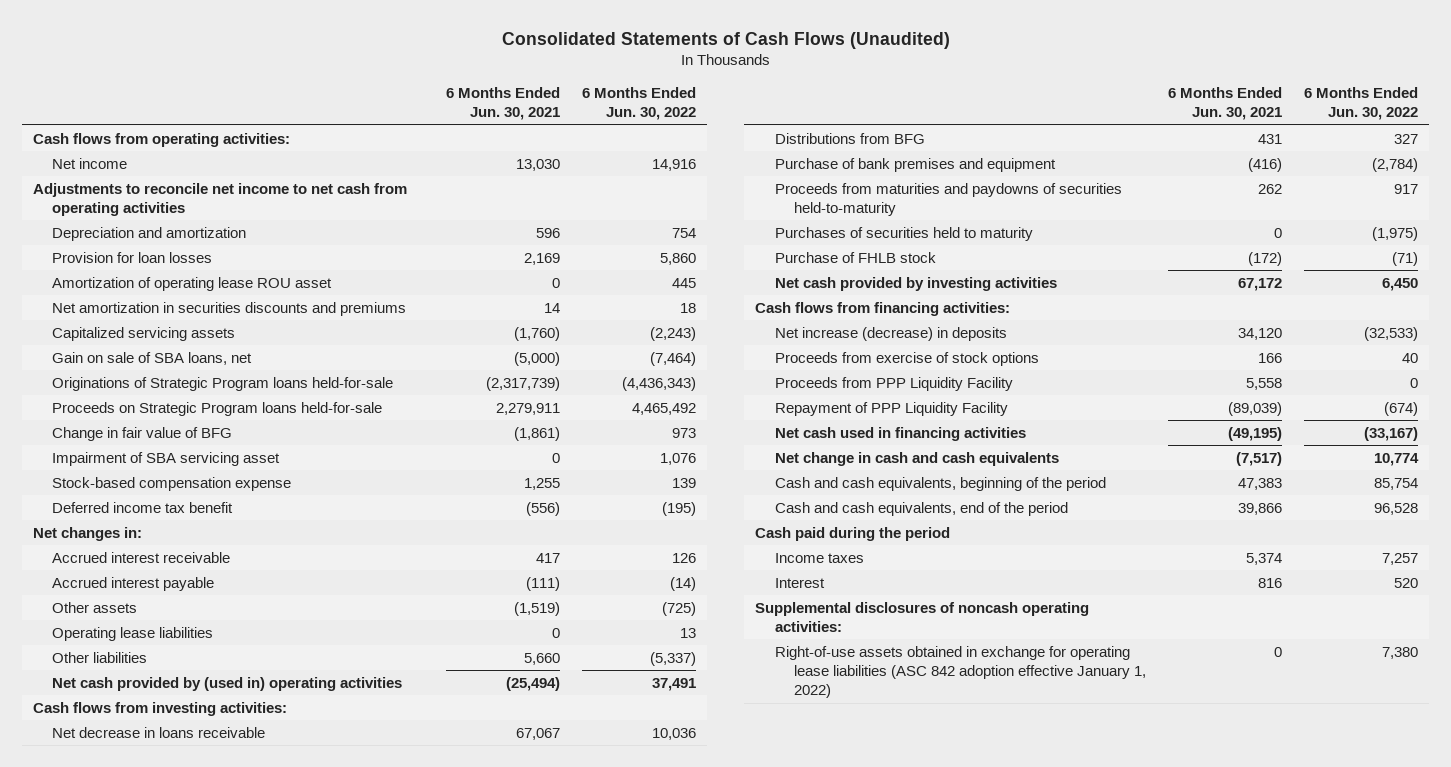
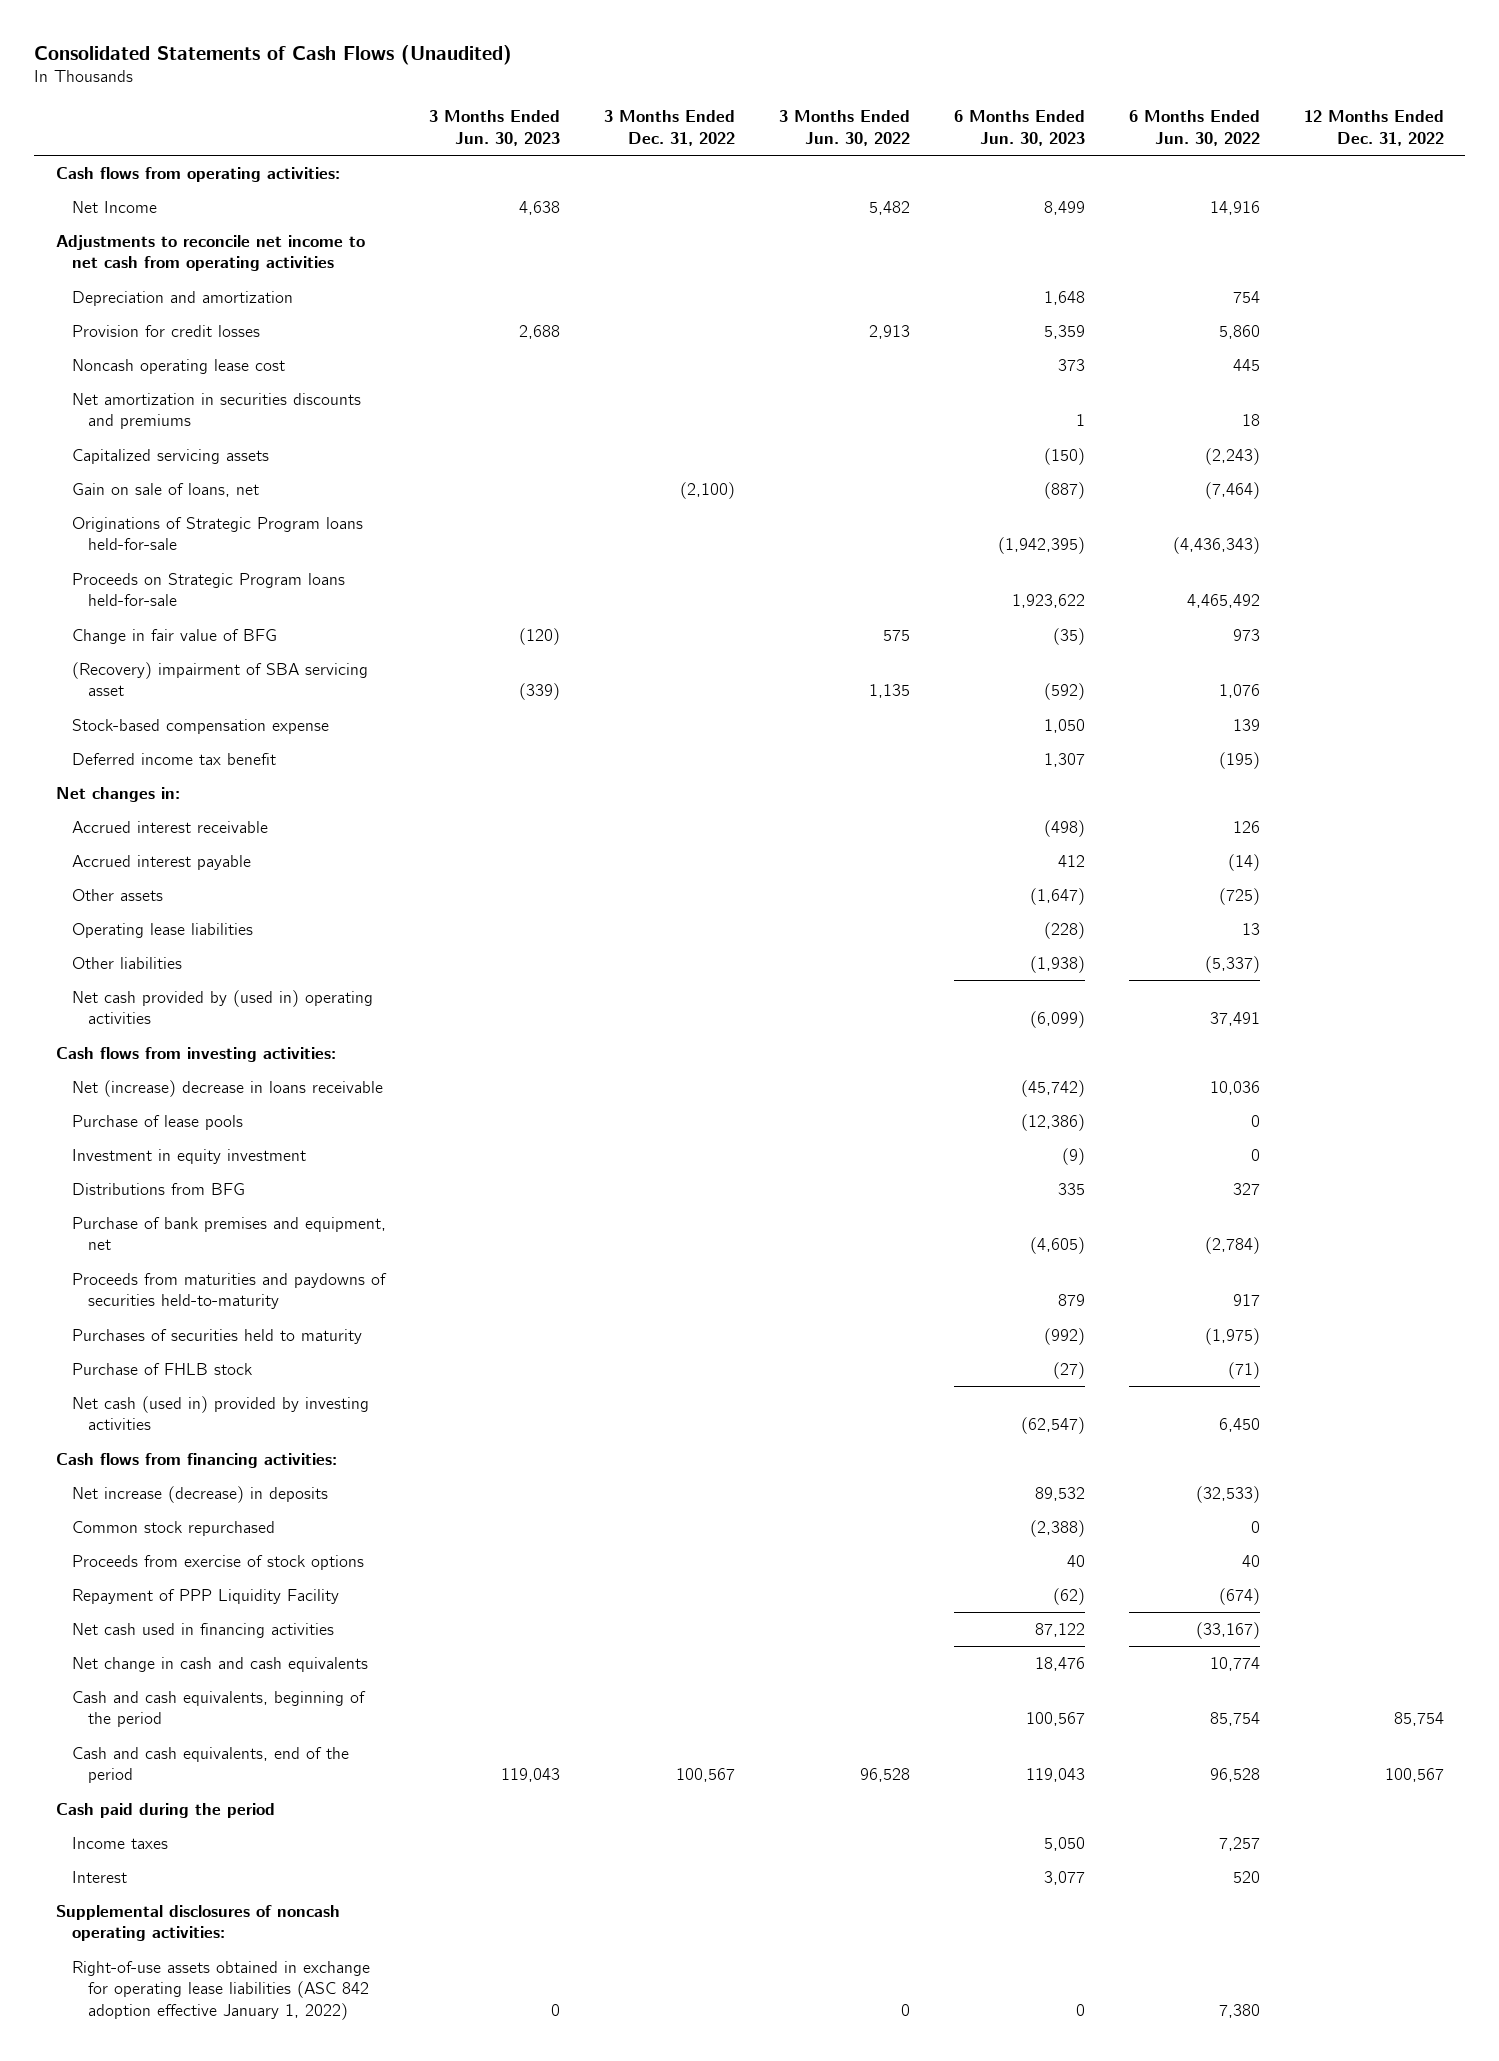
- | 6 Months Ended Jun. 30, 2021 | 6 Months Ended Jun. 30, 2022
+ | 3 Months Ended Jun. 30, 2023 | 3 Months Ended Dec. 31, 2022 | 3 Months Ended Jun. 30, 2022 | 6 Months Ended Jun. 30, 2023 | 6 Months Ended Jun. 30, 2022 | 12 Months Ended Dec. 31, 2022
- Net income | 13,030 | 14,916
+ Net Income | 4,638 | | 5,482 | 8,499 | 14,916 |
- Provision for loan losses | 2,169 | 5,860
- Amortization of operating lease ROU asset | 0 | 445
+ Provision for credit losses | 2,688 | | 2,913 | 5,359 | 5,860 |
+ Noncash operating lease cost | | | | 373 | 445 |
- Gain on sale of SBA loans, net | (5,000) | (7,464)
+ Gain on sale of loans, net | | (2,100) | | (887) | (7,464) |
- Impairment of SBA servicing asset | 0 | 1,076
+ (Recovery) impairment of SBA servicing asset | (339) | | 1,135 | (592) | 1,076 |
- Net decrease in loans receivable | 67,067 | 10,036
+ Net (increase) decrease in loans receivable | | | | (45,742) | 10,036 |
+ Purchase of lease pools | | | | (12,386) | 0 |
+ Investment in equity investment | | | | (9) | 0 |
- Purchase of bank premises and equipment | (416) | (2,784)
+ Purchase of bank premises and equipment, net | | | | (4,605) | (2,784) |
- Net cash provided by investing activities | 67,172 | 6,450
+ Net cash (used in) provided by investing activities | | | | (62,547) | 6,450 |
+ Common stock repurchased | | | | (2,388) | 0 |
- Proceeds from PPP Liquidity Facility | 5,558 | 0

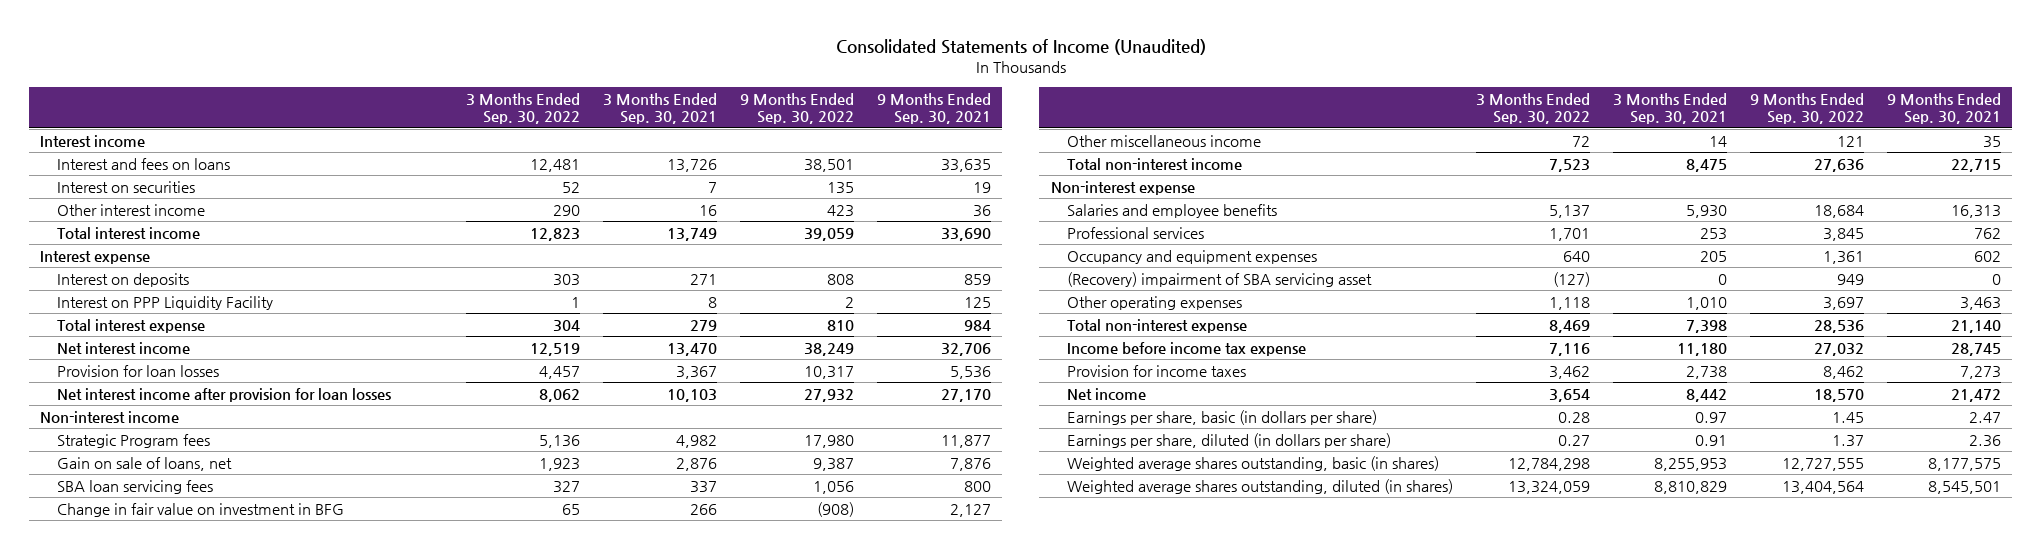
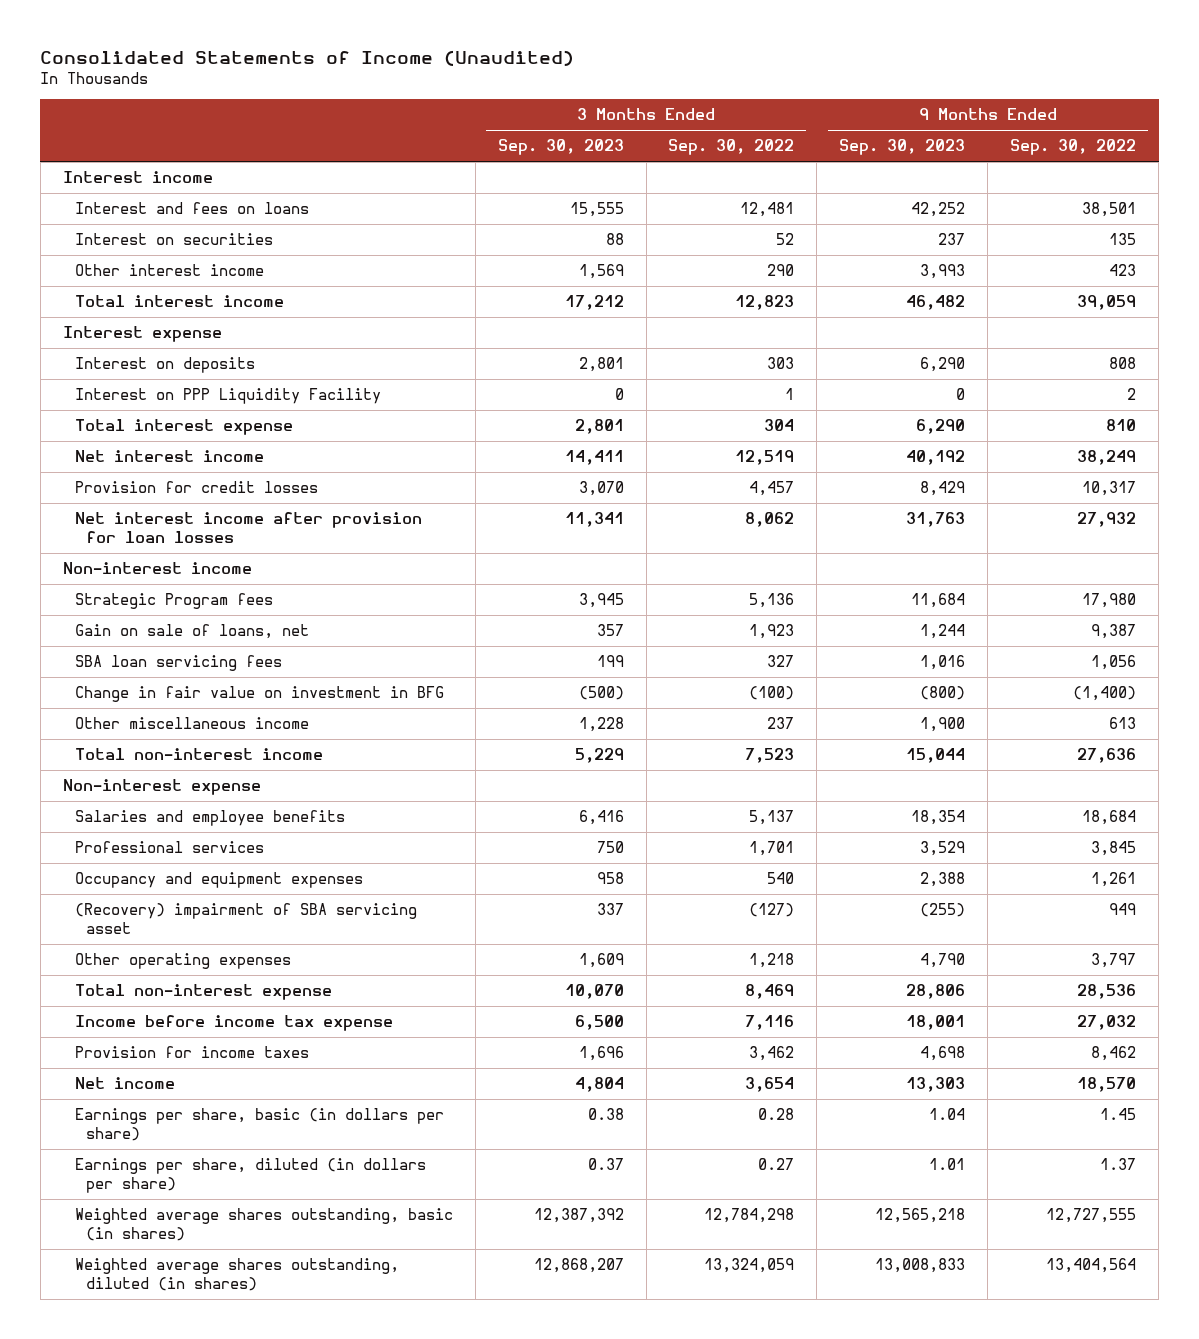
- | 3 Months Ended Sep. 30, 2022 | 3 Months Ended Sep. 30, 2021 | 9 Months Ended Sep. 30, 2022 | 9 Months Ended Sep. 30, 2021
+ | 3 Months Ended Sep. 30, 2023 | 3 Months Ended Sep. 30, 2022 | 9 Months Ended Sep. 30, 2023 | 9 Months Ended Sep. 30, 2022
- Provision for loan losses | 4,457 | 3,367 | 10,317 | 5,536
+ Provision for credit losses | 3,070 | 4,457 | 8,429 | 10,317
- Change in fair value on investment in BFG | 65 | 266 | (908) | 2,127
- Other miscellaneous income | 72 | 14 | 121 | 35
+ Change in fair value on investment in BFG | (500) | (100) | (800) | (1,400)
+ Other miscellaneous income | 1,228 | 237 | 1,900 | 613
- Occupancy and equipment expenses | 640 | 205 | 1,361 | 602
+ Occupancy and equipment expenses | 958 | 540 | 2,388 | 1,261
- Other operating expenses | 1,118 | 1,010 | 3,697 | 3,463
+ Other operating expenses | 1,609 | 1,218 | 4,790 | 3,797

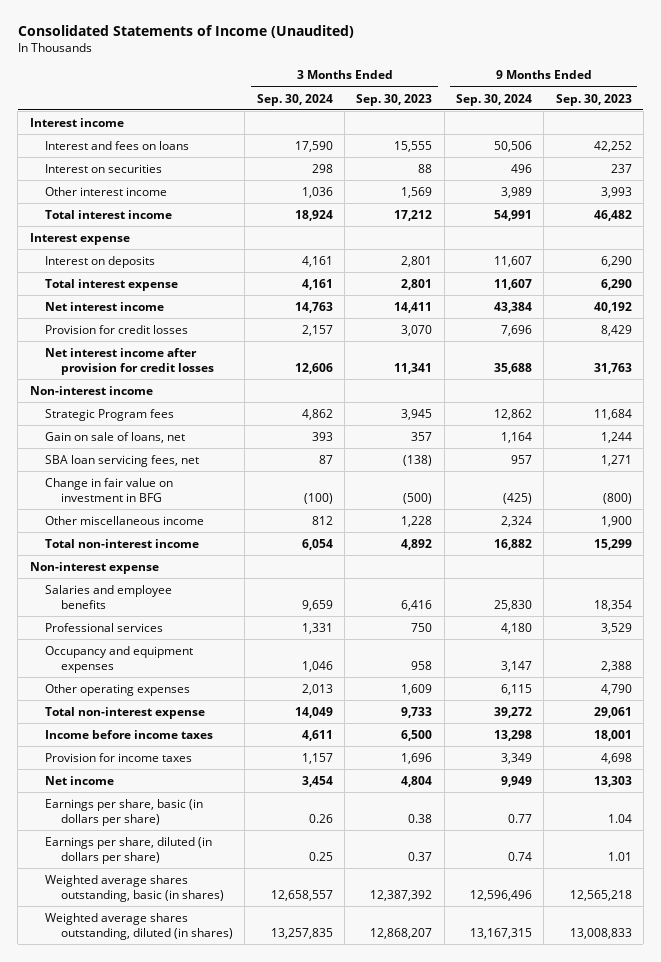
- | 3 Months Ended Sep. 30, 2023 | 3 Months Ended Sep. 30, 2022 | 9 Months Ended Sep. 30, 2023 | 9 Months Ended Sep. 30, 2022
+ | 3 Months Ended Sep. 30, 2024 | 3 Months Ended Sep. 30, 2023 | 9 Months Ended Sep. 30, 2024 | 9 Months Ended Sep. 30, 2023
- Interest on PPP Liquidity Facility | 0 | 1 | 0 | 2
- Net interest income after provision for loan losses | 11,341 | 8,062 | 31,763 | 27,932
+ Net interest income after provision for credit losses | 12,606 | 11,341 | 35,688 | 31,763
- SBA loan servicing fees | 199 | 327 | 1,016 | 1,056
+ SBA loan servicing fees, net | 87 | (138) | 957 | 1,271
- Total non-interest income | 5,229 | 7,523 | 15,044 | 27,636
+ Total non-interest income | 6,054 | 4,892 | 16,882 | 15,299
- (Recovery) impairment of SBA servicing asset | 337 | (127) | (255) | 949
- Total non-interest expense | 10,070 | 8,469 | 28,806 | 28,536
- Income before income tax expense | 6,500 | 7,116 | 18,001 | 27,032
+ Total non-interest expense | 14,049 | 9,733 | 39,272 | 29,061
+ Income before income taxes | 4,611 | 6,500 | 13,298 | 18,001

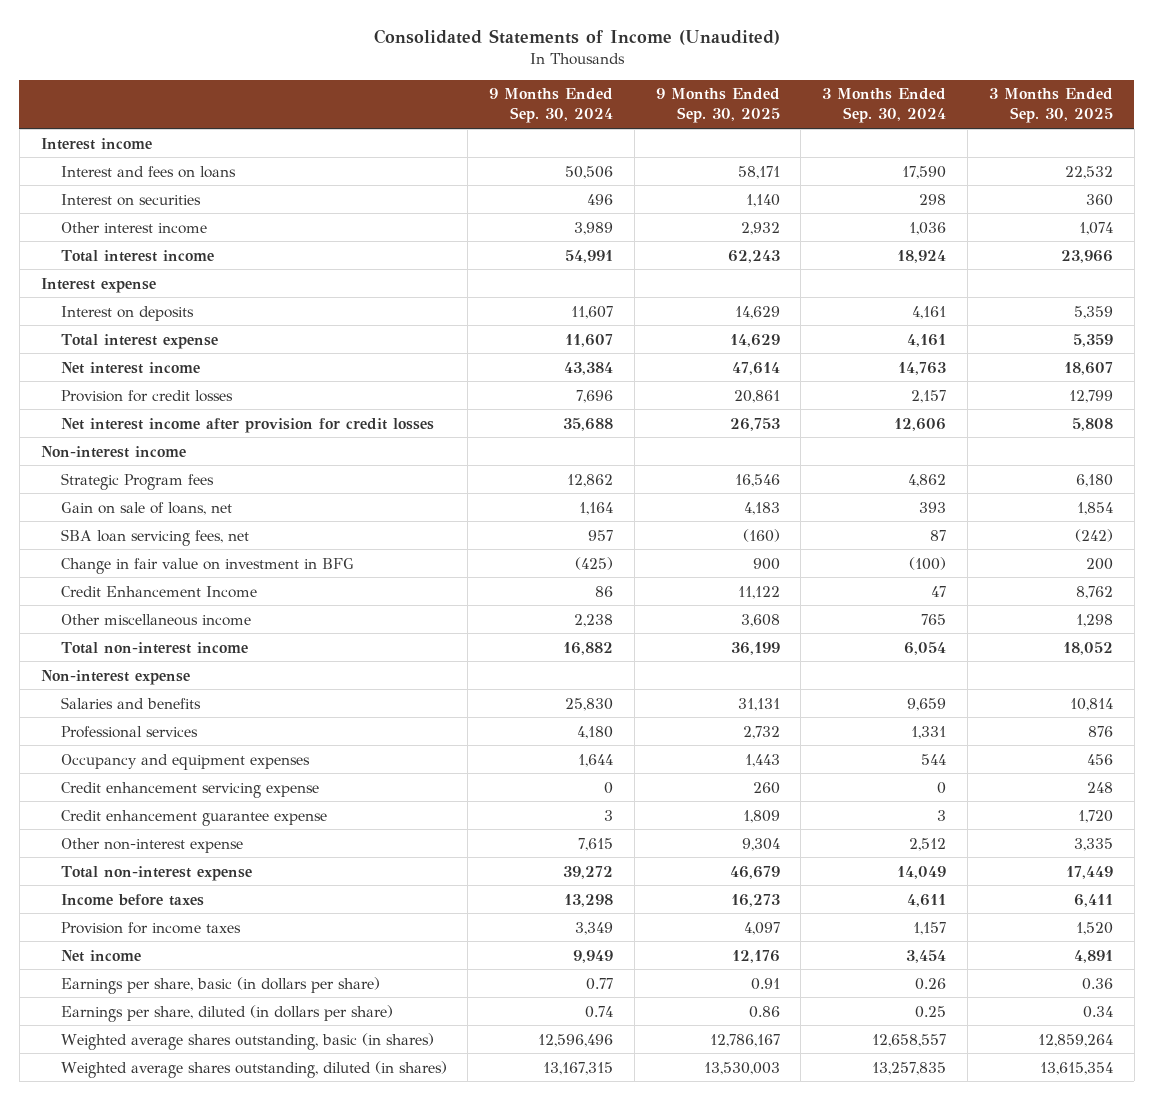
- | 3 Months Ended Sep. 30, 2024 | 3 Months Ended Sep. 30, 2023 | 9 Months Ended Sep. 30, 2024 | 9 Months Ended Sep. 30, 2023
+ | 9 Months Ended Sep. 30, 2024 | 9 Months Ended Sep. 30, 2025 | 3 Months Ended Sep. 30, 2024 | 3 Months Ended Sep. 30, 2025
- Other miscellaneous income | 812 | 1,228 | 2,324 | 1,900
+ Credit Enhancement Income | 86 | 11,122 | 47 | 8,762
+ Other miscellaneous income | 2,238 | 3,608 | 765 | 1,298
- Salaries and employee benefits | 9,659 | 6,416 | 25,830 | 18,354
+ Salaries and benefits | 25,830 | 31,131 | 9,659 | 10,814
- Occupancy and equipment expenses | 1,046 | 958 | 3,147 | 2,388
- Other operating expenses | 2,013 | 1,609 | 6,115 | 4,790
+ Occupancy and equipment expenses | 1,644 | 1,443 | 544 | 456
+ Credit enhancement servicing expense | 0 | 260 | 0 | 248
+ Credit enhancement guarantee expense | 3 | 1,809 | 3 | 1,720
+ Other non-interest expense | 7,615 | 9,304 | 2,512 | 3,335
- Income before income taxes | 4,611 | 6,500 | 13,298 | 18,001
+ Income before taxes | 13,298 | 16,273 | 4,611 | 6,411

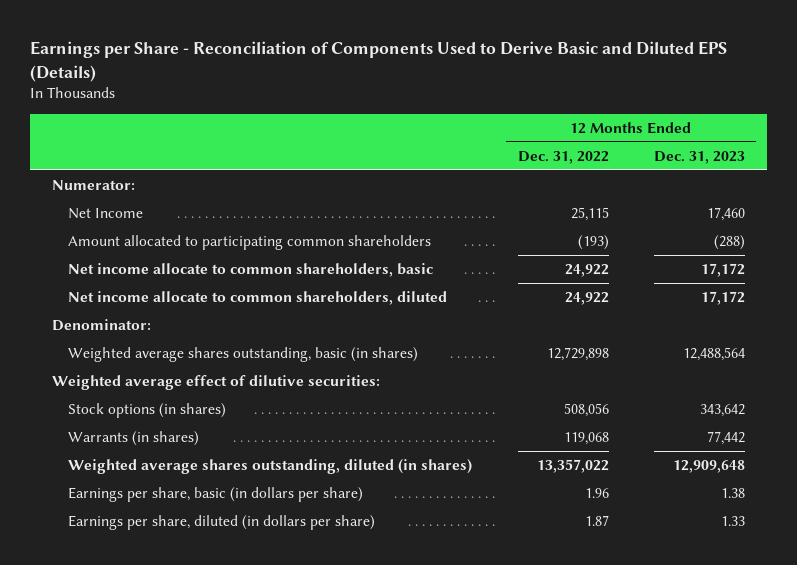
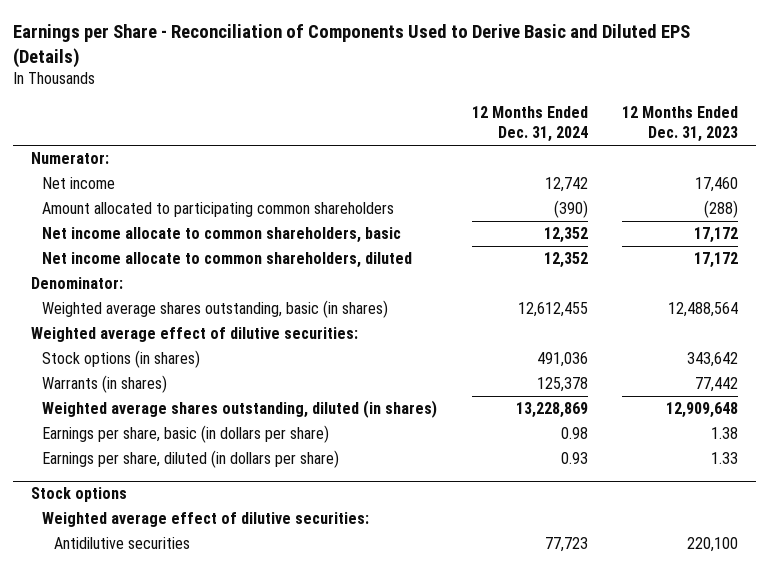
- | 12 Months Ended Dec. 31, 2022 | 12 Months Ended Dec. 31, 2023
+ | 12 Months Ended Dec. 31, 2024 | 12 Months Ended Dec. 31, 2023
- Net Income | 25,115 | 17,460
+ Net income | 12,742 | 17,460
+ Stock options
+ Weighted average effect of dilutive securities:
+ Antidilutive securities | 77,723 | 220,100

